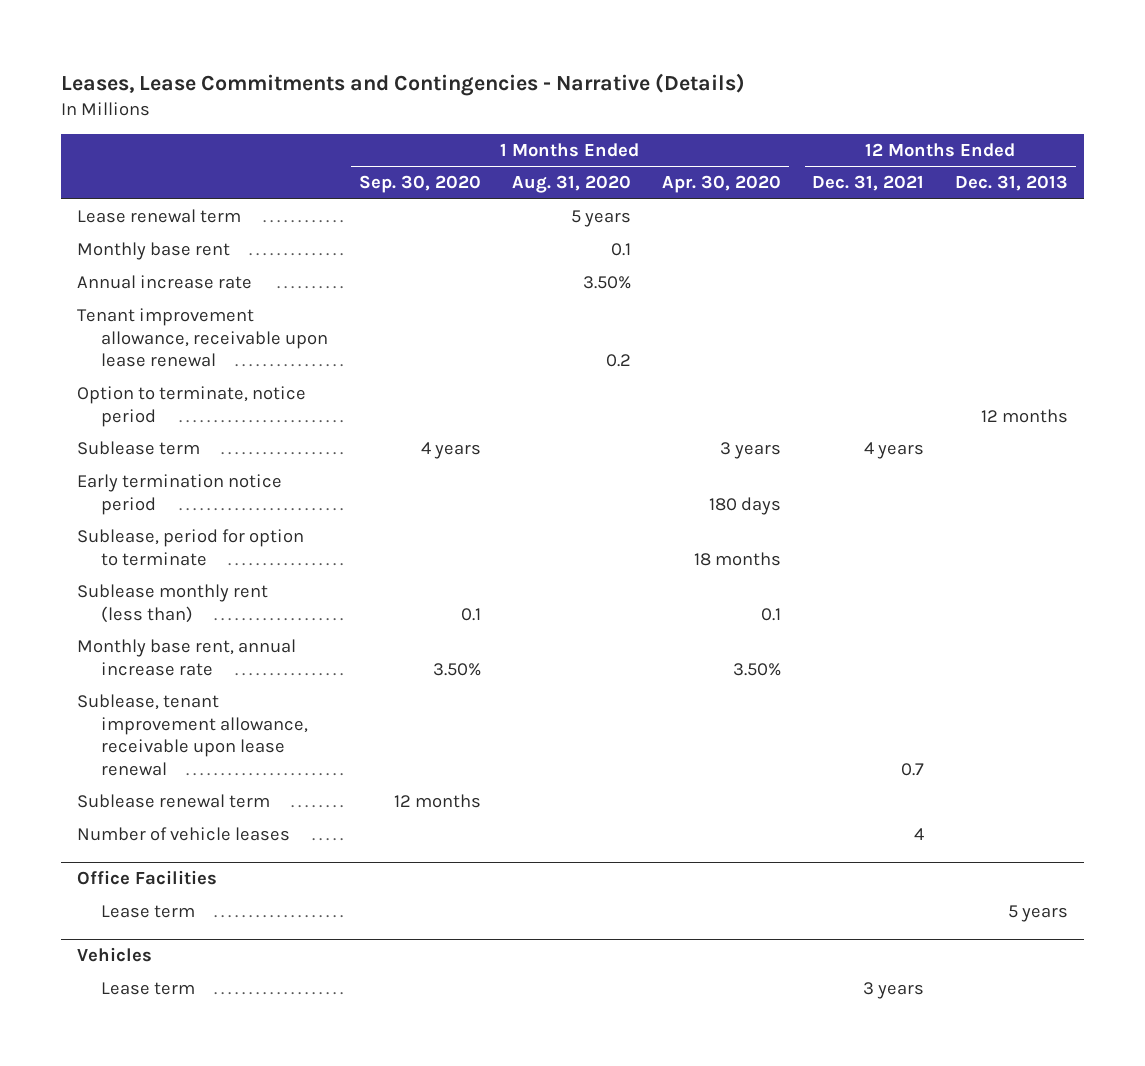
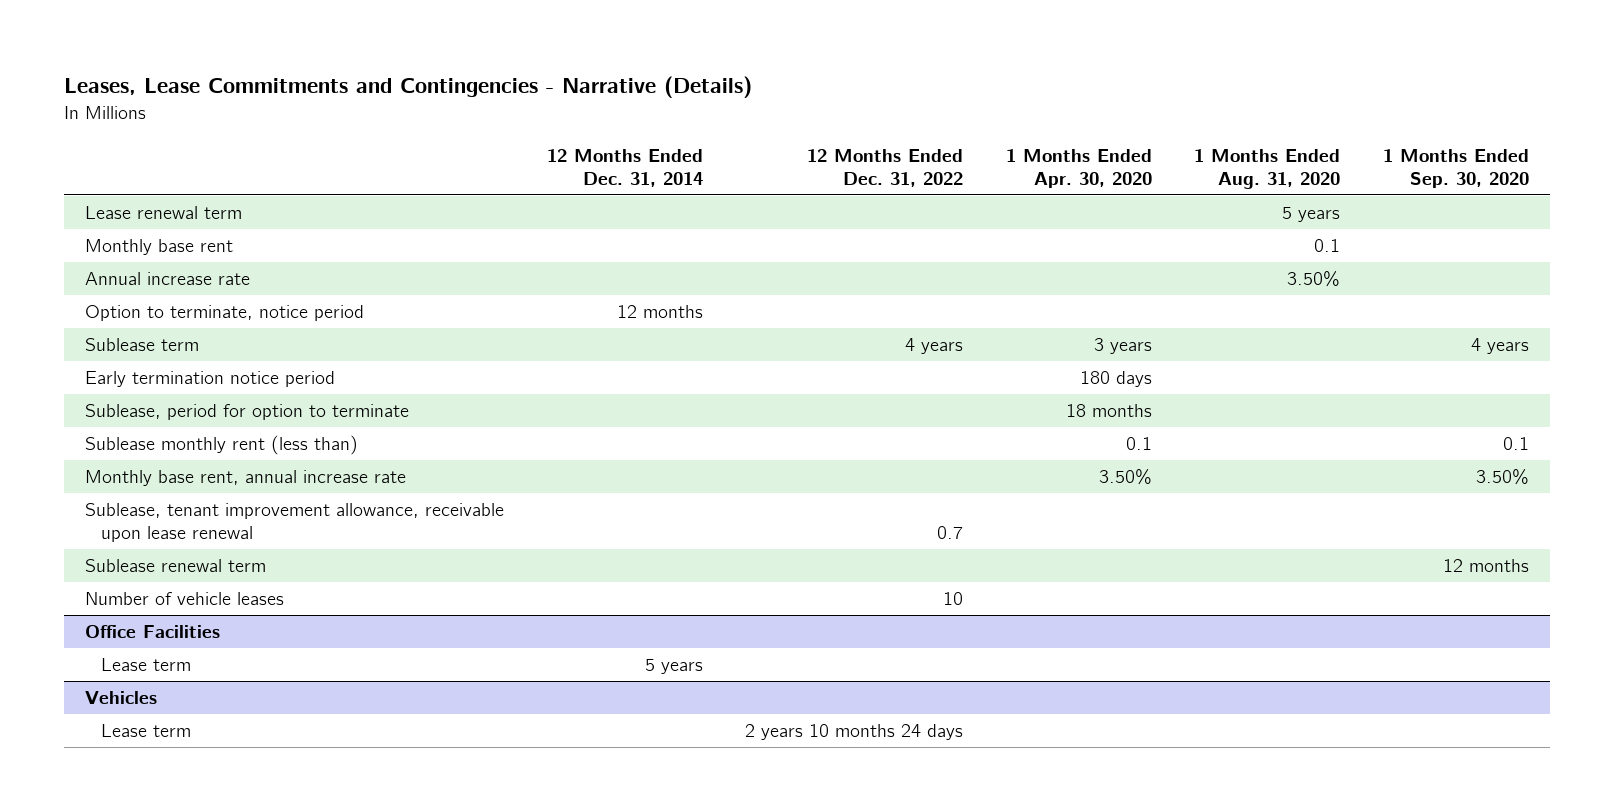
- | 1 Months Ended Sep. 30, 2020 | 1 Months Ended Aug. 31, 2020 | 1 Months Ended Apr. 30, 2020 | 12 Months Ended Dec. 31, 2021 | 12 Months Ended Dec. 31, 2013
+ | 12 Months Ended Dec. 31, 2014 | 12 Months Ended Dec. 31, 2022 | 1 Months Ended Apr. 30, 2020 | 1 Months Ended Aug. 31, 2020 | 1 Months Ended Sep. 30, 2020
- Tenant improvement allowance, receivable upon lease renewal | | 0.2 | | |

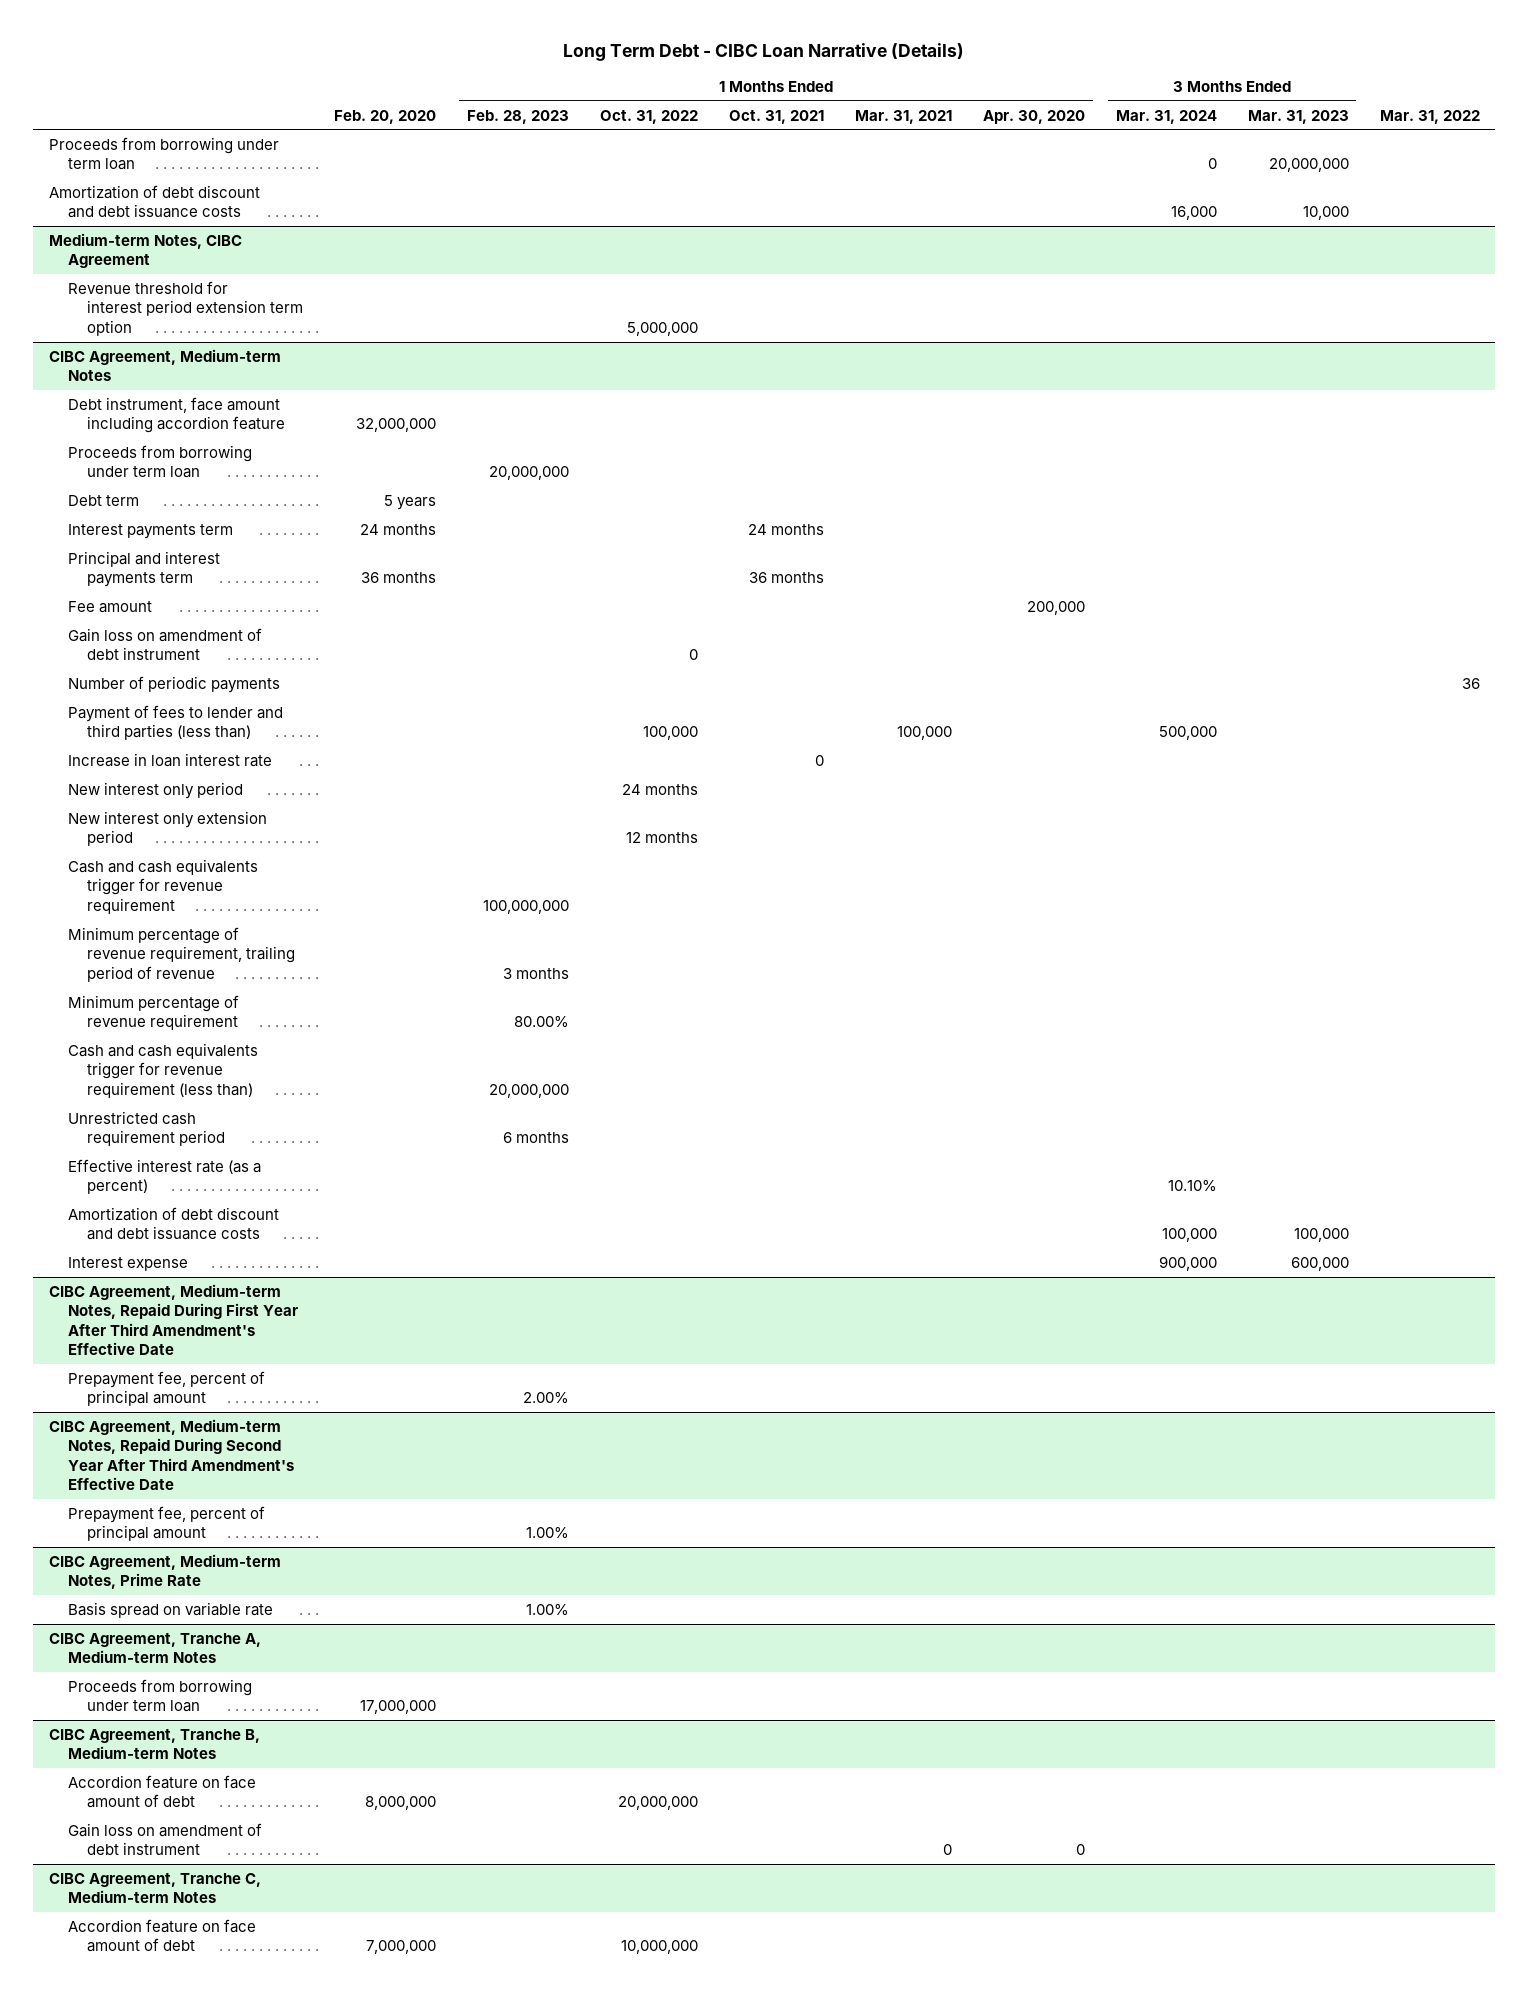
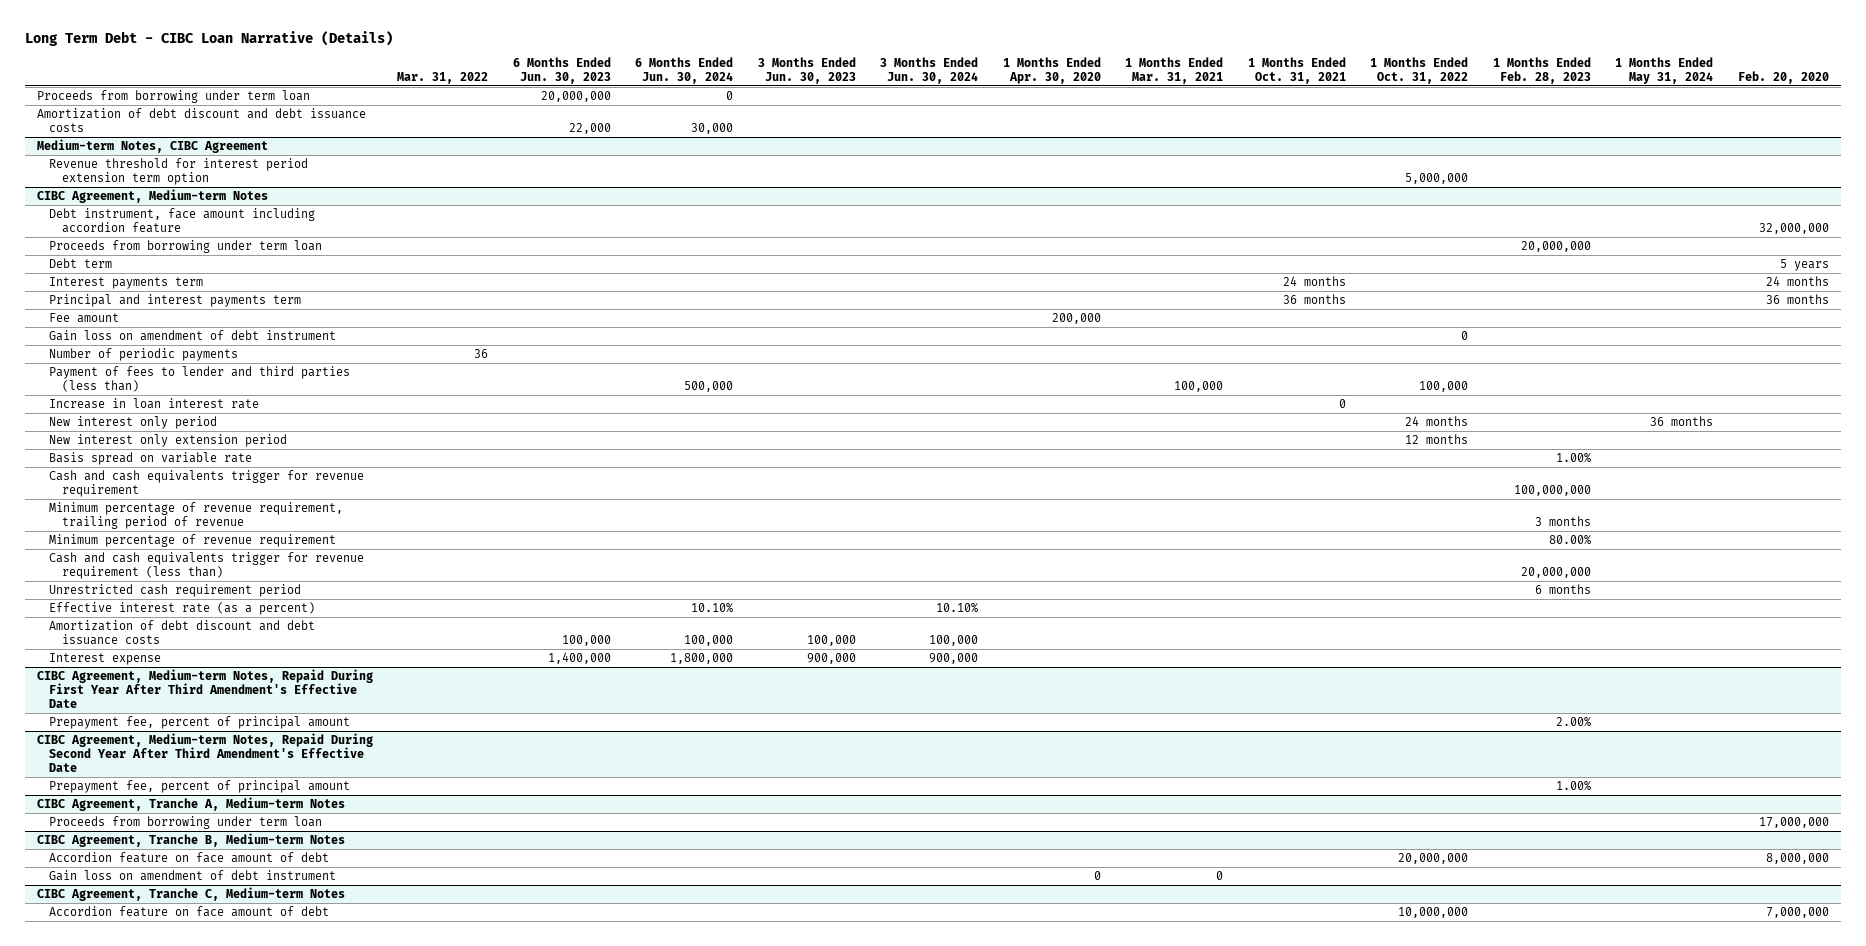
- | Feb. 20, 2020 | 1 Months Ended Feb. 28, 2023 | 1 Months Ended Oct. 31, 2022 | 1 Months Ended Oct. 31, 2021 | 1 Months Ended Mar. 31, 2021 | 1 Months Ended Apr. 30, 2020 | 3 Months Ended Mar. 31, 2024 | 3 Months Ended Mar. 31, 2023 | Mar. 31, 2022
+ | Mar. 31, 2022 | 6 Months Ended Jun. 30, 2023 | 6 Months Ended Jun. 30, 2024 | 3 Months Ended Jun. 30, 2023 | 3 Months Ended Jun. 30, 2024 | 1 Months Ended Apr. 30, 2020 | 1 Months Ended Mar. 31, 2021 | 1 Months Ended Oct. 31, 2021 | 1 Months Ended Oct. 31, 2022 | 1 Months Ended Feb. 28, 2023 | 1 Months Ended May 31, 2024 | Feb. 20, 2020
@ CIBC Agreement, Medium-term Notes
+ Basis spread on variable rate | | | | | | | | | | 1.00% | |
- CIBC Agreement, Medium-term Notes, Prime Rate
- Basis spread on variable rate | | 1.00% | | | | | | |

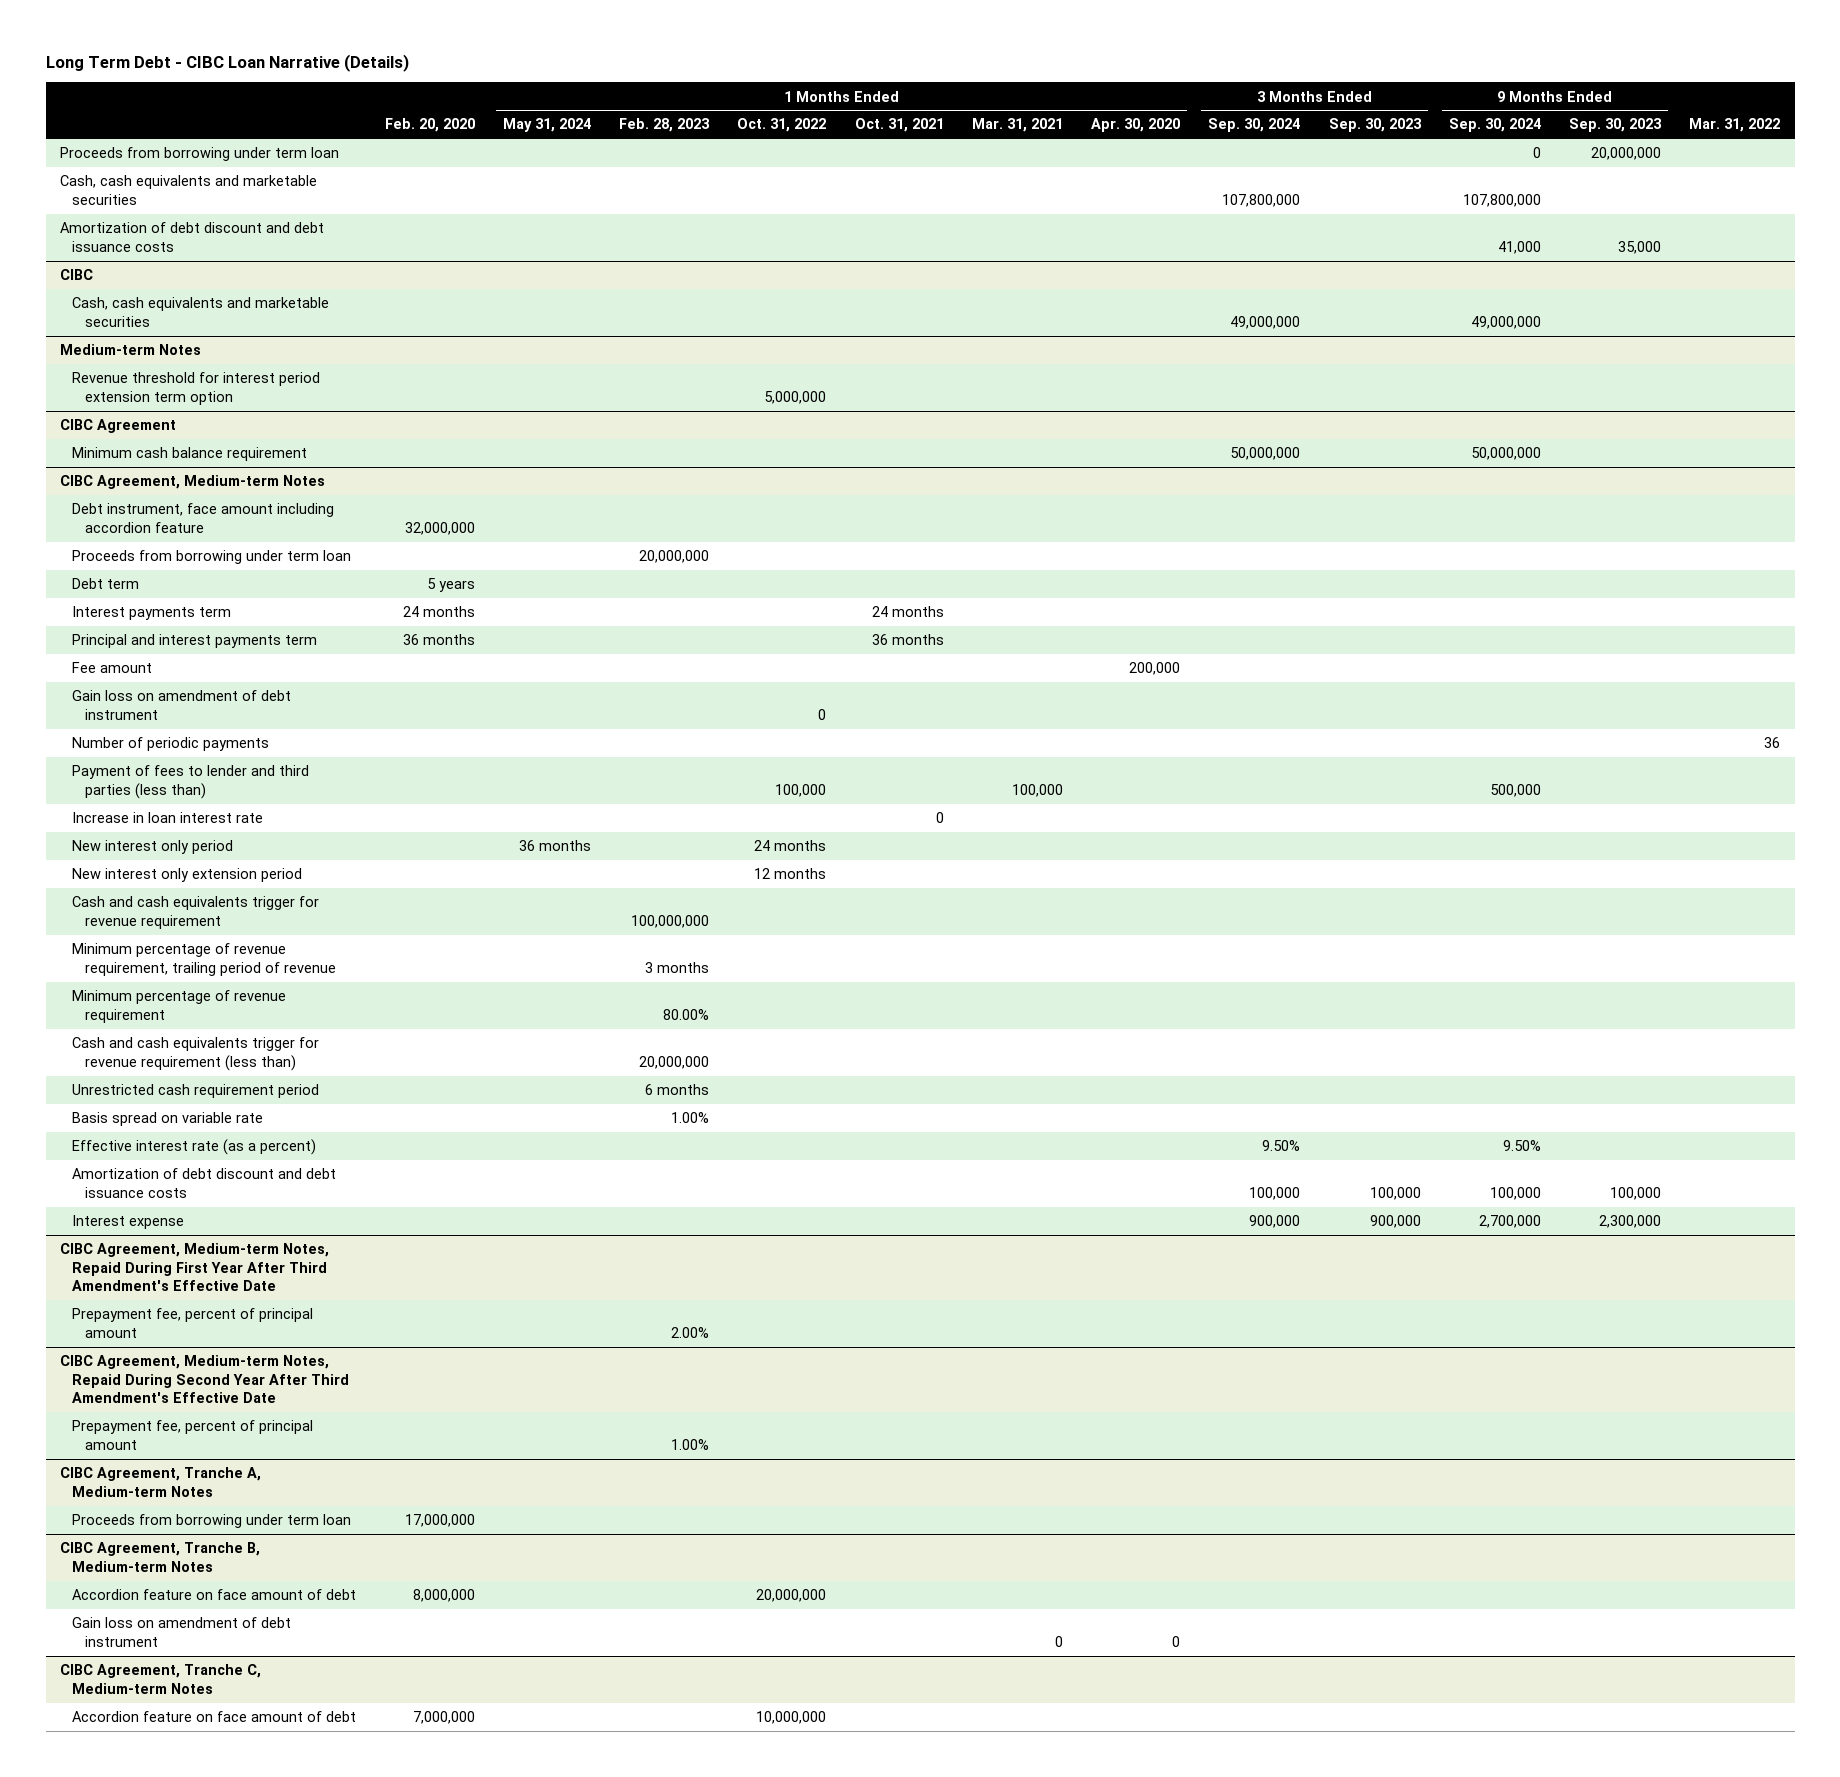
- | Mar. 31, 2022 | 6 Months Ended Jun. 30, 2023 | 6 Months Ended Jun. 30, 2024 | 3 Months Ended Jun. 30, 2023 | 3 Months Ended Jun. 30, 2024 | 1 Months Ended Apr. 30, 2020 | 1 Months Ended Mar. 31, 2021 | 1 Months Ended Oct. 31, 2021 | 1 Months Ended Oct. 31, 2022 | 1 Months Ended Feb. 28, 2023 | 1 Months Ended May 31, 2024 | Feb. 20, 2020
+ | Feb. 20, 2020 | 1 Months Ended May 31, 2024 | 1 Months Ended Feb. 28, 2023 | 1 Months Ended Oct. 31, 2022 | 1 Months Ended Oct. 31, 2021 | 1 Months Ended Mar. 31, 2021 | 1 Months Ended Apr. 30, 2020 | 3 Months Ended Sep. 30, 2024 | 3 Months Ended Sep. 30, 2023 | 9 Months Ended Sep. 30, 2024 | 9 Months Ended Sep. 30, 2023 | Mar. 31, 2022
+ Cash, cash equivalents and marketable securities | | | | | | | | 107,800,000 | | 107,800,000 | |
- Medium-term Notes, CIBC Agreement
+ CIBC
+ Cash, cash equivalents and marketable securities | | | | | | | | 49,000,000 | | 49,000,000 | |
+ Medium-term Notes
+ CIBC Agreement
+ Minimum cash balance requirement | | | | | | | | 50,000,000 | | 50,000,000 | |
@ CIBC Agreement, Medium-term Notes
moved down: Basis spread on variable rate | | | 1.00% | | | | | | | | |

